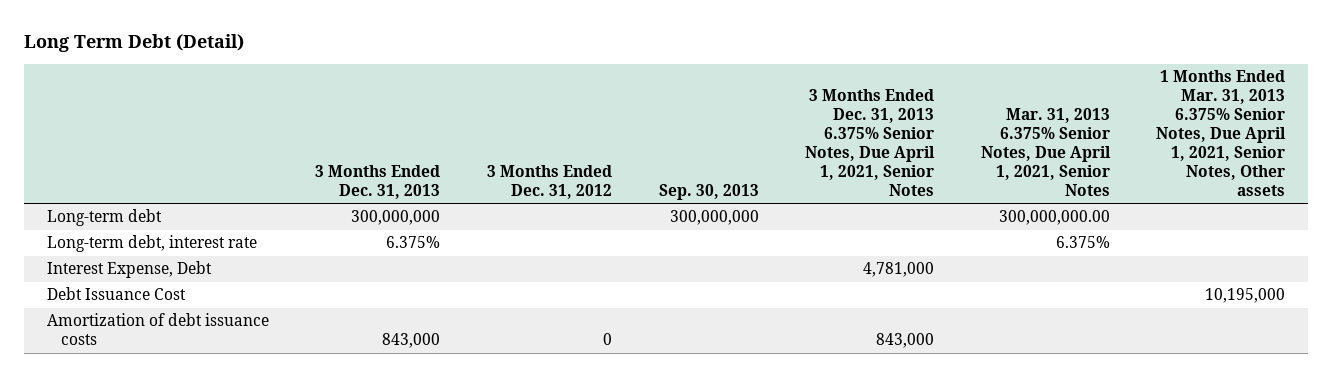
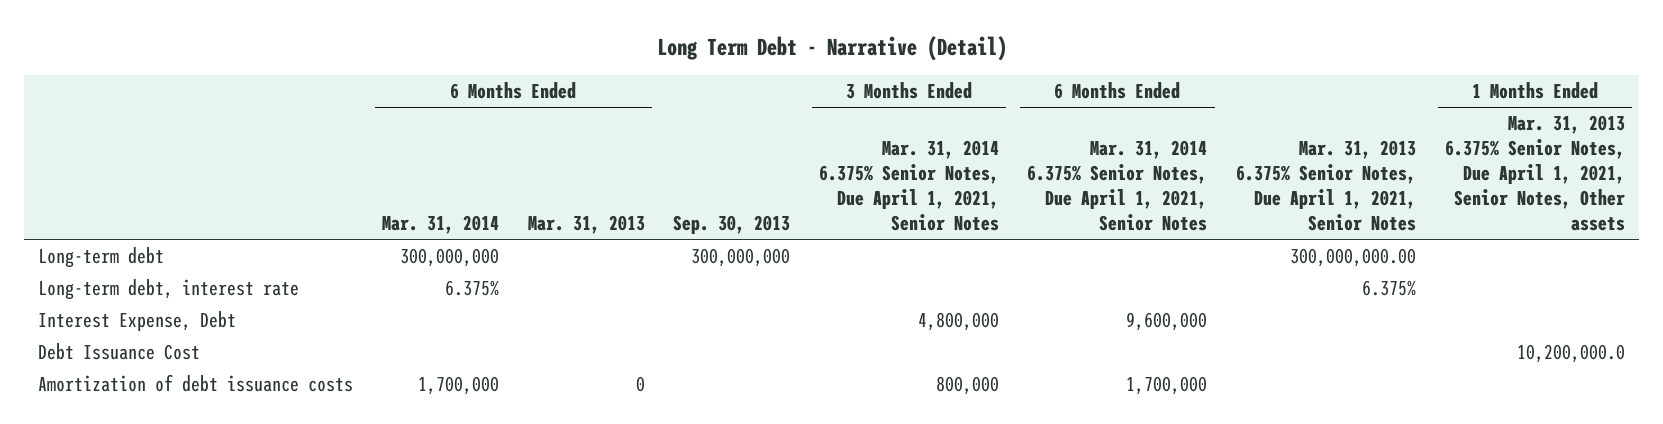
- Long Term Debt (Detail)
+ Long Term Debt - Narrative (Detail)
- | 3 Months Ended Dec. 31, 2013 | 3 Months Ended Dec. 31, 2012 | Sep. 30, 2013 | 3 Months Ended Dec. 31, 2013 6.375% Senior Notes, Due April 1, 2021, Senior Notes | Mar. 31, 2013 6.375% Senior Notes, Due April 1, 2021, Senior Notes | 1 Months Ended Mar. 31, 2013 6.375% Senior Notes, Due April 1, 2021, Senior Notes, Other assets
+ | 6 Months Ended Mar. 31, 2014 | 6 Months Ended Mar. 31, 2013 | Sep. 30, 2013 | 3 Months Ended Mar. 31, 2014 6.375% Senior Notes, Due April 1, 2021, Senior Notes | 6 Months Ended Mar. 31, 2014 6.375% Senior Notes, Due April 1, 2021, Senior Notes | Mar. 31, 2013 6.375% Senior Notes, Due April 1, 2021, Senior Notes | 1 Months Ended Mar. 31, 2013 6.375% Senior Notes, Due April 1, 2021, Senior Notes, Other assets
- Debt Issuance Cost | | | | | | 10,195,000
+ Debt Issuance Cost | | | | | | | 10,200,000.0

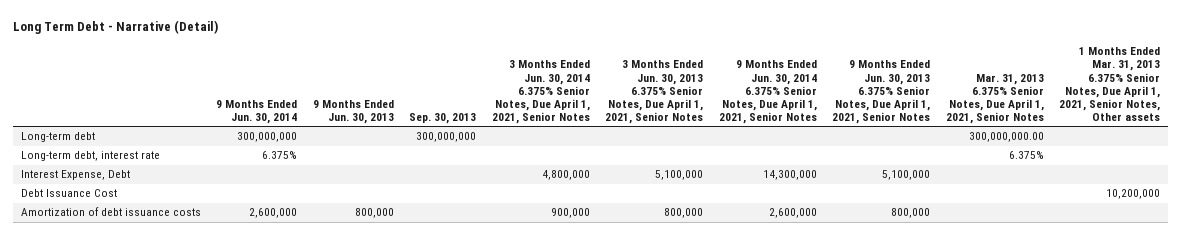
- | 6 Months Ended Mar. 31, 2014 | 6 Months Ended Mar. 31, 2013 | Sep. 30, 2013 | 3 Months Ended Mar. 31, 2014 6.375% Senior Notes, Due April 1, 2021, Senior Notes | 6 Months Ended Mar. 31, 2014 6.375% Senior Notes, Due April 1, 2021, Senior Notes | Mar. 31, 2013 6.375% Senior Notes, Due April 1, 2021, Senior Notes | 1 Months Ended Mar. 31, 2013 6.375% Senior Notes, Due April 1, 2021, Senior Notes, Other assets
+ | 9 Months Ended Jun. 30, 2014 | 9 Months Ended Jun. 30, 2013 | Sep. 30, 2013 | 3 Months Ended Jun. 30, 2014 6.375% Senior Notes, Due April 1, 2021, Senior Notes | 3 Months Ended Jun. 30, 2013 6.375% Senior Notes, Due April 1, 2021, Senior Notes | 9 Months Ended Jun. 30, 2014 6.375% Senior Notes, Due April 1, 2021, Senior Notes | 9 Months Ended Jun. 30, 2013 6.375% Senior Notes, Due April 1, 2021, Senior Notes | Mar. 31, 2013 6.375% Senior Notes, Due April 1, 2021, Senior Notes | 1 Months Ended Mar. 31, 2013 6.375% Senior Notes, Due April 1, 2021, Senior Notes, Other assets
- Debt Issuance Cost | | | | | | | 10,200,000.0
+ Debt Issuance Cost | | | | | | | | | 10,200,000

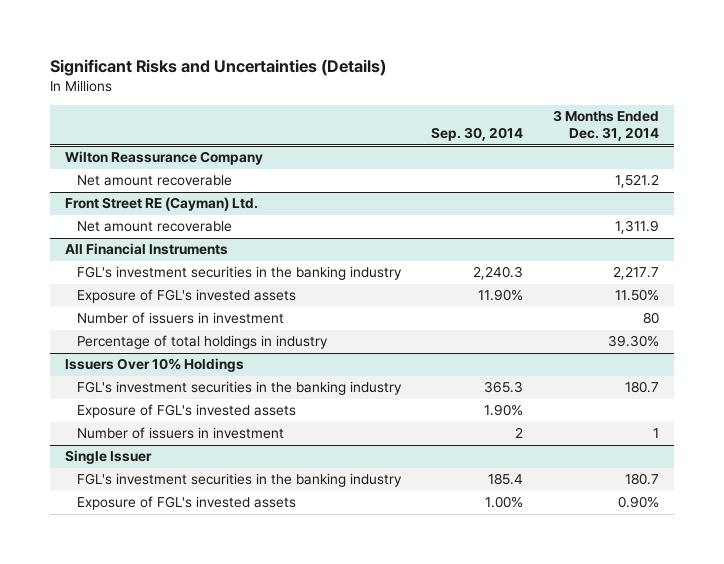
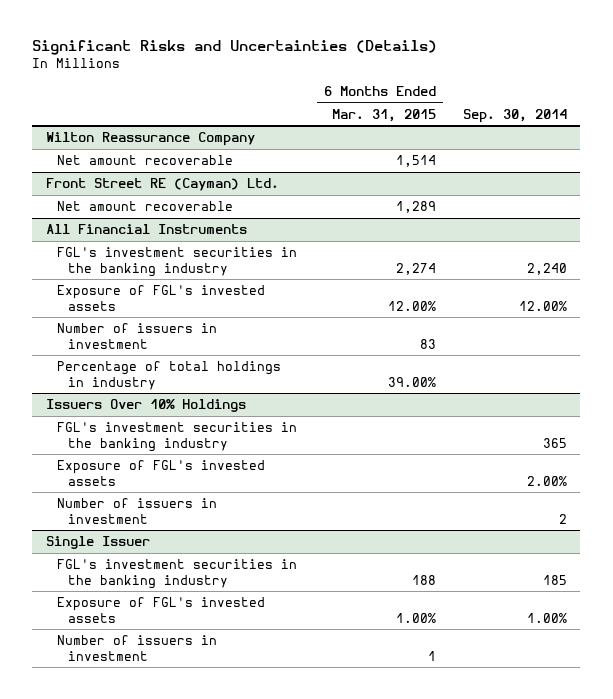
- | Sep. 30, 2014 | 3 Months Ended Dec. 31, 2014
+ | 6 Months Ended Mar. 31, 2015 | Sep. 30, 2014
@ All Financial Instruments
- FGL's investment securities in the banking industry | 2,240.3 | 2,217.7
- Exposure of FGL's invested assets | 11.90% | 11.50%
+ FGL's investment securities in the banking industry | 2,274 | 2,240
+ Exposure of FGL's invested assets | 12.00% | 12.00%
@ Issuers Over 10% Holdings
- FGL's investment securities in the banking industry | 365.3 | 180.7
- Exposure of FGL's invested assets | 1.90% |
+ FGL's investment securities in the banking industry | | 365
+ Exposure of FGL's invested assets | | 2.00%
@ Single Issuer
- FGL's investment securities in the banking industry | 185.4 | 180.7
+ FGL's investment securities in the banking industry | 188 | 185
+ Number of issuers in investment | 1 |

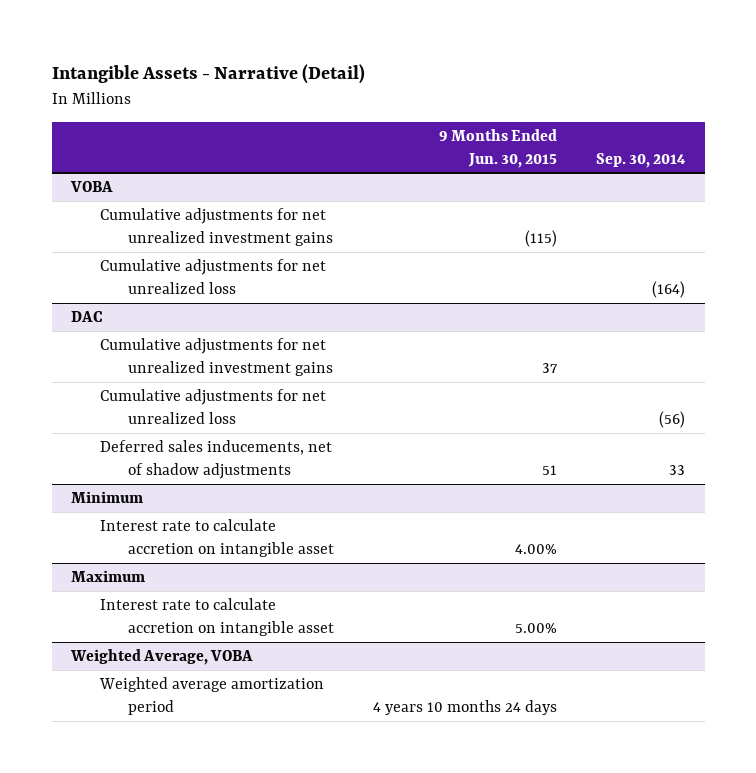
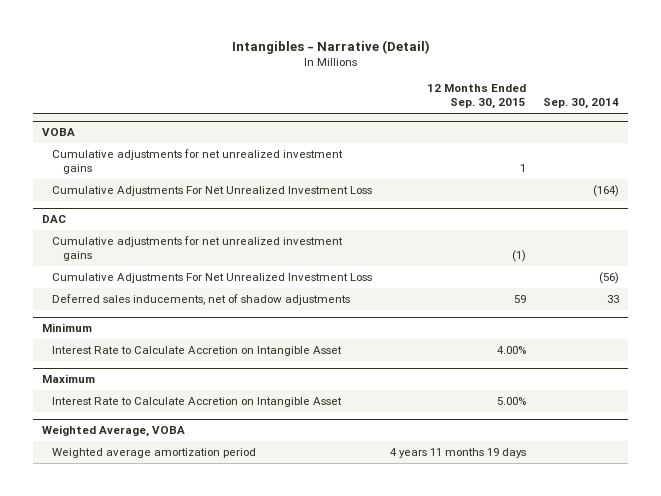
- Intangible Assets - Narrative (Detail)
+ Intangibles - Narrative (Detail)
- | 9 Months Ended Jun. 30, 2015 | Sep. 30, 2014
+ | 12 Months Ended Sep. 30, 2015 | Sep. 30, 2014
@ VOBA
- Cumulative adjustments for net unrealized loss | | (164)
+ Cumulative Adjustments For Net Unrealized Investment Loss | | (164)
@ DAC
- Cumulative adjustments for net unrealized loss | | (56)
+ Cumulative Adjustments For Net Unrealized Investment Loss | | (56)
@ Minimum
- Interest rate to calculate accretion on intangible asset | 4.00% |
+ Interest Rate to Calculate Accretion on Intangible Asset | 4.00% |
@ Maximum
- Interest rate to calculate accretion on intangible asset | 5.00% |
+ Interest Rate to Calculate Accretion on Intangible Asset | 5.00% |

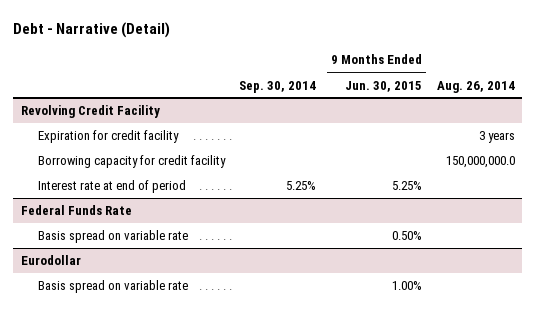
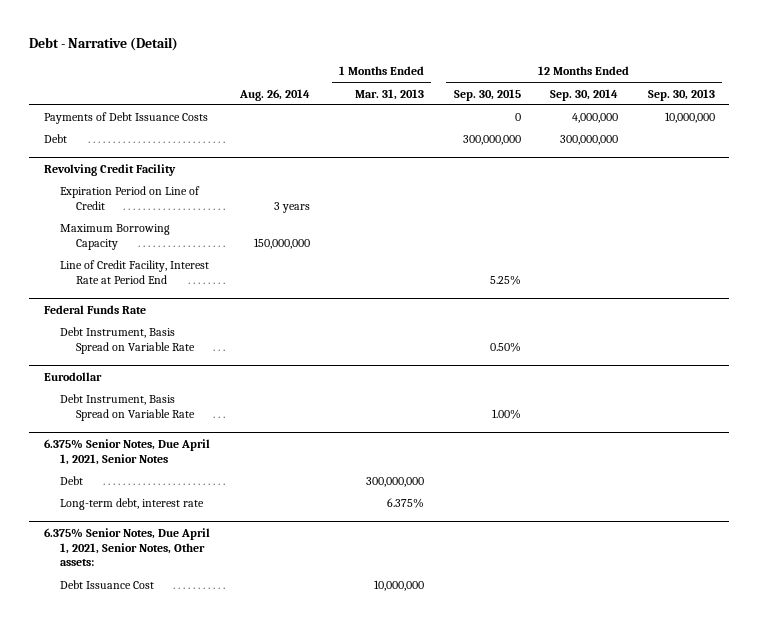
- | Sep. 30, 2014 | 9 Months Ended Jun. 30, 2015 | Aug. 26, 2014
+ | Aug. 26, 2014 | 1 Months Ended Mar. 31, 2013 | 12 Months Ended Sep. 30, 2015 | 12 Months Ended Sep. 30, 2014 | 12 Months Ended Sep. 30, 2013
+ Payments of Debt Issuance Costs | | | 0 | 4,000,000 | 10,000,000
+ Debt | | | 300,000,000 | 300,000,000 |
@ Revolving Credit Facility
- Expiration for credit facility | | | 3 years
- Borrowing capacity for credit facility | | | 150,000,000.0
- Interest rate at end of period | 5.25% | 5.25% |
+ Expiration Period on Line of Credit | 3 years | | | |
+ Maximum Borrowing Capacity | 150,000,000 | | | |
+ Line of Credit Facility, Interest Rate at Period End | | | 5.25% | |
@ Federal Funds Rate
- Basis spread on variable rate | | 0.50% |
+ Debt Instrument, Basis Spread on Variable Rate | | | 0.50% | |
@ Eurodollar
- Basis spread on variable rate | | 1.00% |
+ Debt Instrument, Basis Spread on Variable Rate | | | 1.00% | |
+ 6.375% Senior Notes, Due April 1, 2021, Senior Notes
+ Debt | | 300,000,000 | | |
+ Long-term debt, interest rate | | 6.375% | | |
+ 6.375% Senior Notes, Due April 1, 2021, Senior Notes, Other assets:
+ Debt Issuance Cost | | 10,000,000 | | |

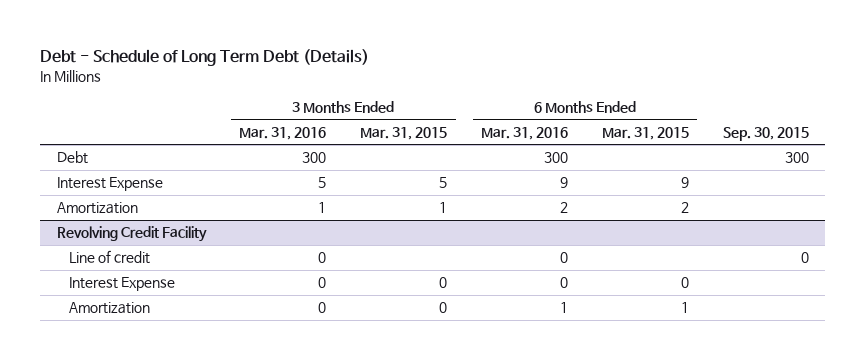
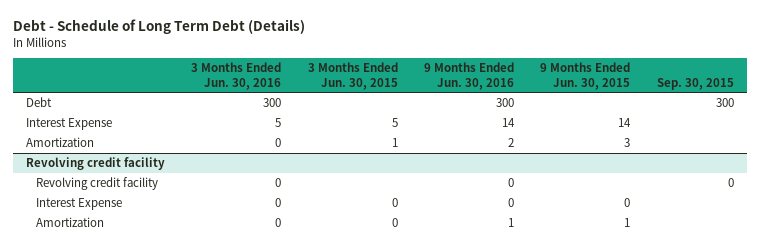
- | 3 Months Ended Mar. 31, 2016 | 3 Months Ended Mar. 31, 2015 | 6 Months Ended Mar. 31, 2016 | 6 Months Ended Mar. 31, 2015 | Sep. 30, 2015
+ | 3 Months Ended Jun. 30, 2016 | 3 Months Ended Jun. 30, 2015 | 9 Months Ended Jun. 30, 2016 | 9 Months Ended Jun. 30, 2015 | Sep. 30, 2015
- Revolving Credit Facility
- Line of credit | 0 | | 0 | | 0
+ Revolving credit facility
+ Revolving credit facility | 0 | | 0 | | 0

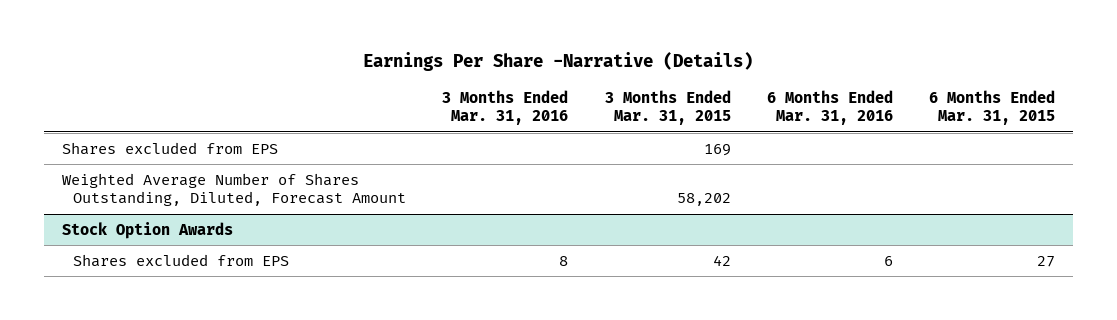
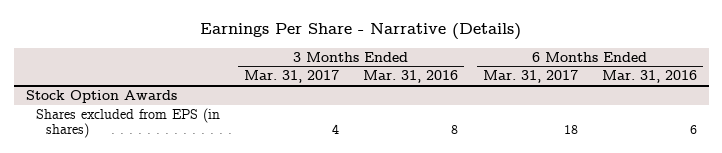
- Earnings Per Share -Narrative (Details)
+ Earnings Per Share - Narrative (Details)
- | 3 Months Ended Mar. 31, 2016 | 3 Months Ended Mar. 31, 2015 | 6 Months Ended Mar. 31, 2016 | 6 Months Ended Mar. 31, 2015
+ | 3 Months Ended Mar. 31, 2017 | 3 Months Ended Mar. 31, 2016 | 6 Months Ended Mar. 31, 2017 | 6 Months Ended Mar. 31, 2016
- Shares excluded from EPS | | 169 | |
- Weighted Average Number of Shares Outstanding, Diluted, Forecast Amount | | 58,202 | |
@ Stock Option Awards
- Shares excluded from EPS | 8 | 42 | 6 | 27
+ Shares excluded from EPS (in shares) | 4 | 8 | 18 | 6

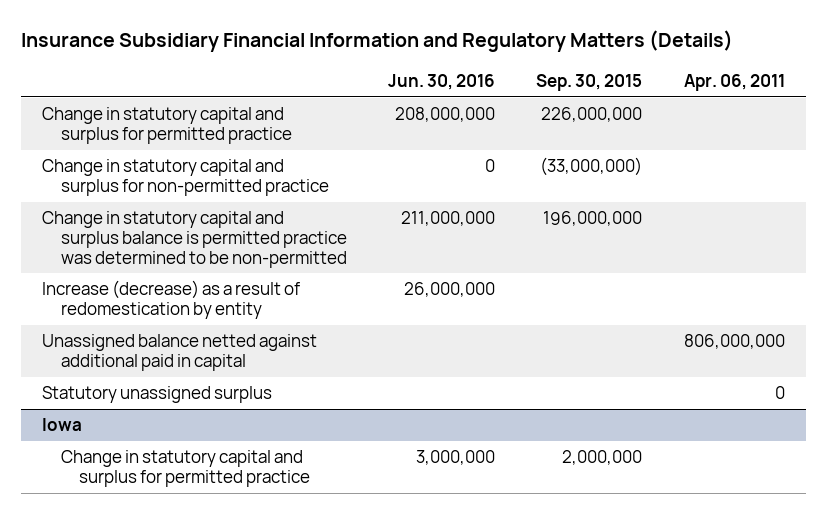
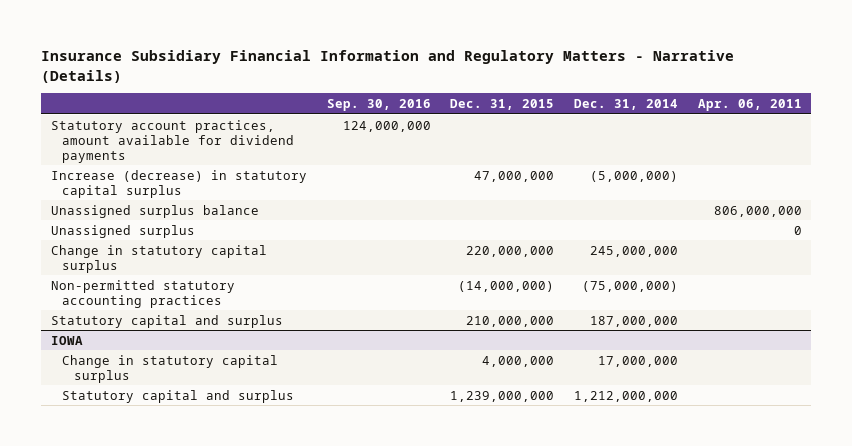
- Insurance Subsidiary Financial Information and Regulatory Matters (Details)
+ Insurance Subsidiary Financial Information and Regulatory Matters - Narrative (Details)
- | Jun. 30, 2016 | Sep. 30, 2015 | Apr. 06, 2011
+ | Sep. 30, 2016 | Dec. 31, 2015 | Dec. 31, 2014 | Apr. 06, 2011
- Change in statutory capital and surplus for permitted practice | 208,000,000 | 226,000,000 |
- Change in statutory capital and surplus for non-permitted practice | 0 | (33,000,000) |
- Change in statutory capital and surplus balance is permitted practice was determined to be non-permitted | 211,000,000 | 196,000,000 |
- Increase (decrease) as a result of redomestication by entity | 26,000,000 | |
- Unassigned balance netted against additional paid in capital | | | 806,000,000
- Statutory unassigned surplus | | | 0
- Iowa
- Change in statutory capital and surplus for permitted practice | 3,000,000 | 2,000,000 |
+ Statutory account practices, amount available for dividend payments | 124,000,000 | | |
+ Increase (decrease) in statutory capital surplus | | 47,000,000 | (5,000,000) |
+ Unassigned surplus balance | | | | 806,000,000
+ Unassigned surplus | | | | 0
+ Change in statutory capital surplus | | 220,000,000 | 245,000,000 |
+ Non-permitted statutory accounting practices | | (14,000,000) | (75,000,000) |
+ Statutory capital and surplus | | 210,000,000 | 187,000,000 |
+ IOWA
+ Change in statutory capital surplus | | 4,000,000 | 17,000,000 |
+ Statutory capital and surplus | | 1,239,000,000 | 1,212,000,000 |

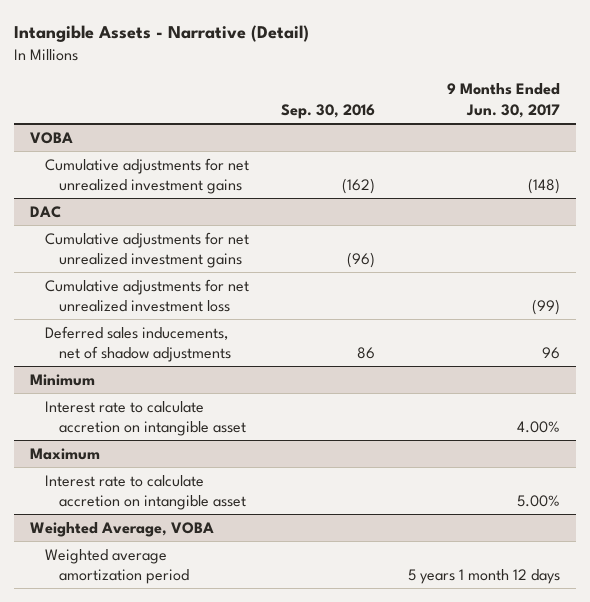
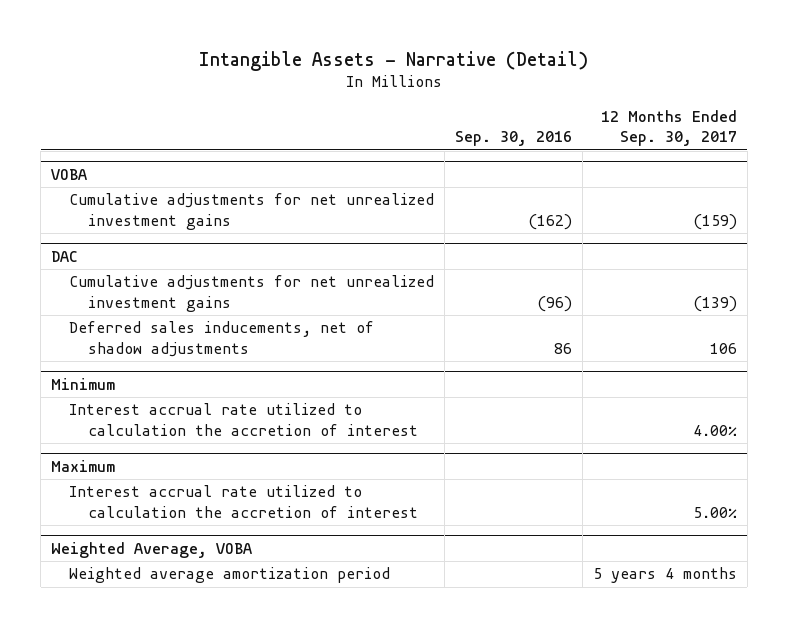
- | Sep. 30, 2016 | 9 Months Ended Jun. 30, 2017
+ | Sep. 30, 2016 | 12 Months Ended Sep. 30, 2017
@ DAC
- Cumulative adjustments for net unrealized investment loss | | (99)
@ Minimum
- Interest rate to calculate accretion on intangible asset | | 4.00%
+ Interest accrual rate utilized to calculation the accretion of interest | | 4.00%
@ Maximum
- Interest rate to calculate accretion on intangible asset | | 5.00%
+ Interest accrual rate utilized to calculation the accretion of interest | | 5.00%

